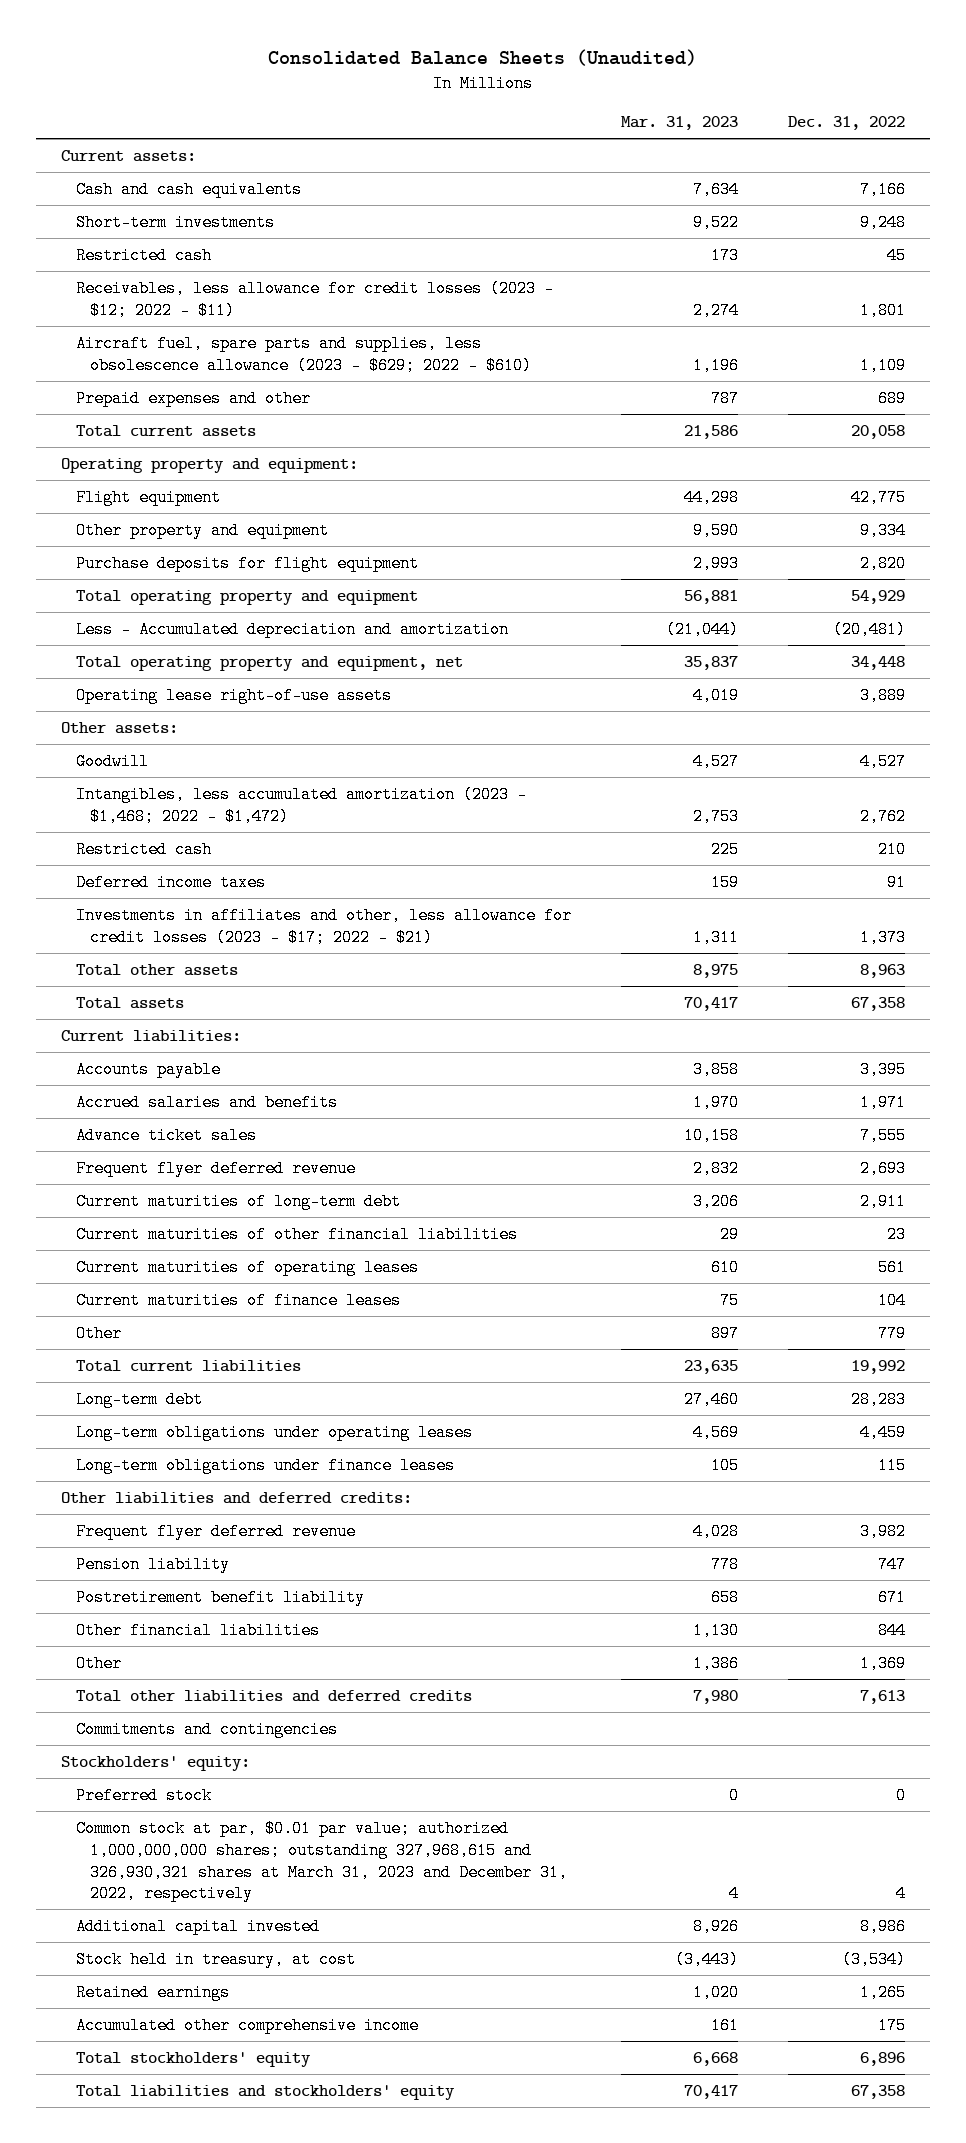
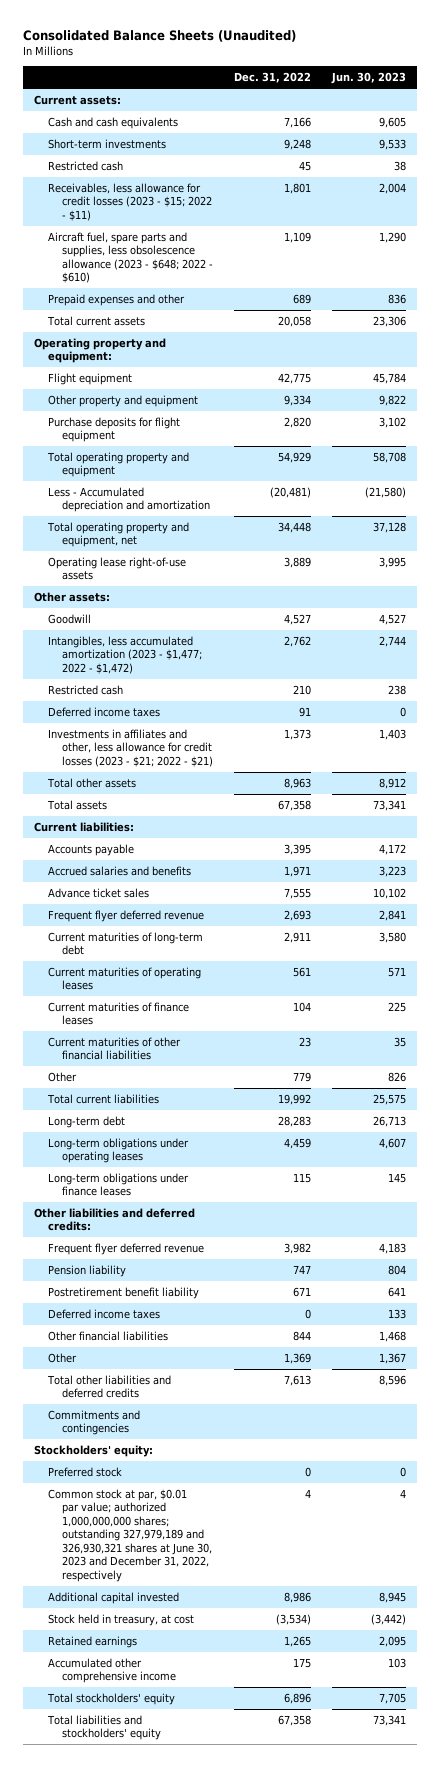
- | Mar. 31, 2023 | Dec. 31, 2022
+ | Dec. 31, 2022 | Jun. 30, 2023
- Receivables, less allowance for credit losses (2023 - $12; 2022 - $11) | 2,274 | 1,801
- Aircraft fuel, spare parts and supplies, less obsolescence allowance (2023 - $629; 2022 - $610) | 1,196 | 1,109
+ Receivables, less allowance for credit losses (2023 - $15; 2022 - $11) | 1,801 | 2,004
+ Aircraft fuel, spare parts and supplies, less obsolescence allowance (2023 - $648; 2022 - $610) | 1,109 | 1,290
- Intangibles, less accumulated amortization (2023 - $1,468; 2022 - $1,472) | 2,753 | 2,762
+ Intangibles, less accumulated amortization (2023 - $1,477; 2022 - $1,472) | 2,762 | 2,744
- Investments in affiliates and other, less allowance for credit losses (2023 - $17; 2022 - $21) | 1,311 | 1,373
+ Investments in affiliates and other, less allowance for credit losses (2023 - $21; 2022 - $21) | 1,373 | 1,403
moved down: Current maturities of other financial liabilities | 23 | 35
+ Deferred income taxes | 0 | 133
- Common stock at par, $0.01 par value; authorized 1,000,000,000 shares; outstanding 327,968,615 and 326,930,321 shares at March 31, 2023 and December 31, 2022, respectively | 4 | 4
+ Common stock at par, $0.01 par value; authorized 1,000,000,000 shares; outstanding 327,979,189 and 326,930,321 shares at June 30, 2023 and December 31, 2022, respectively | 4 | 4

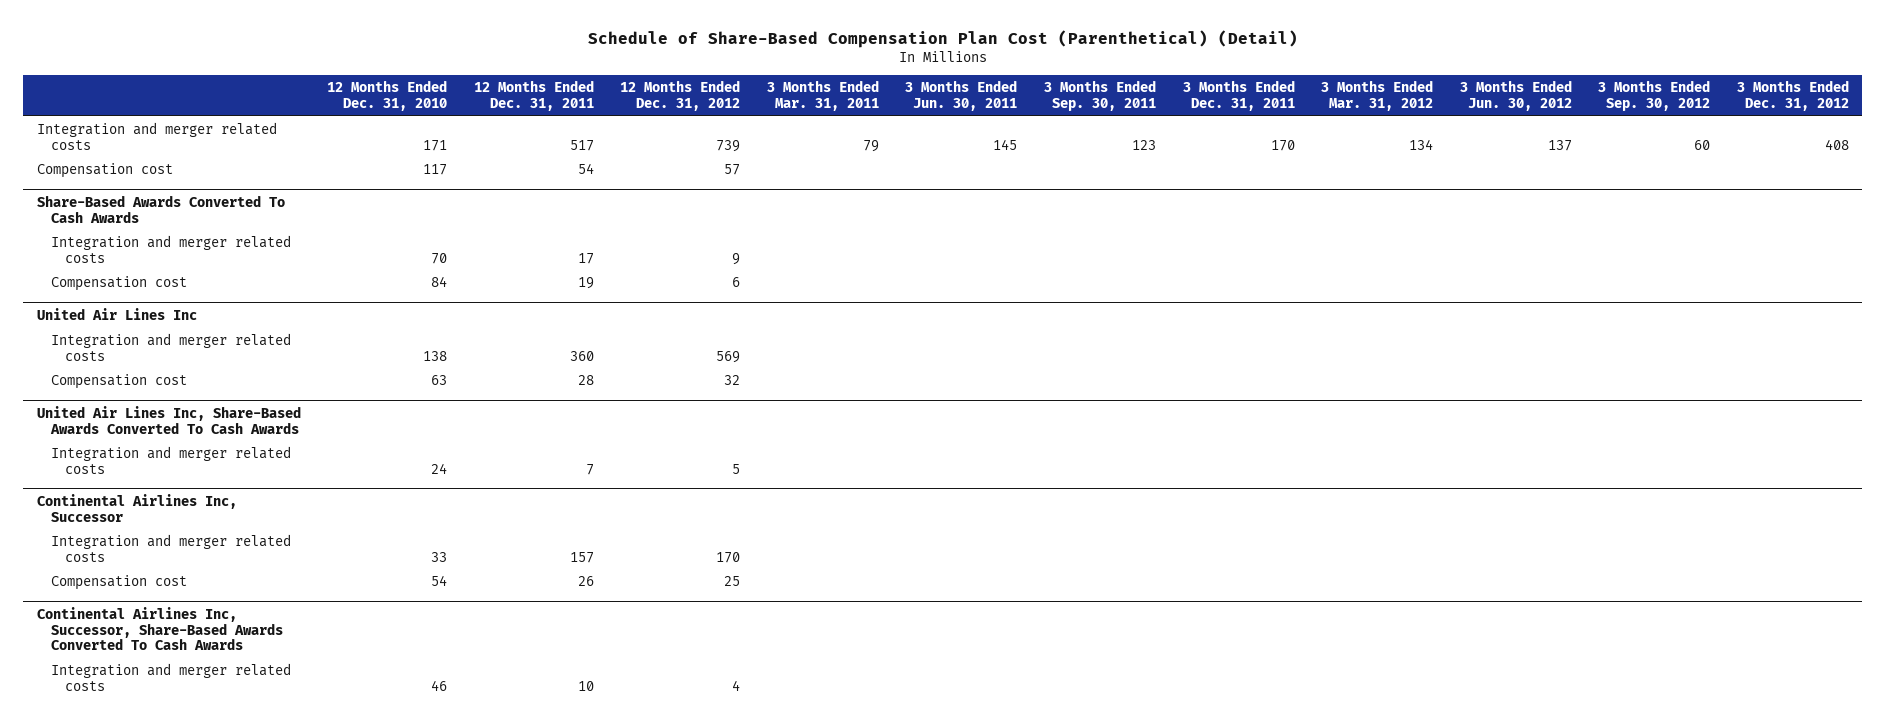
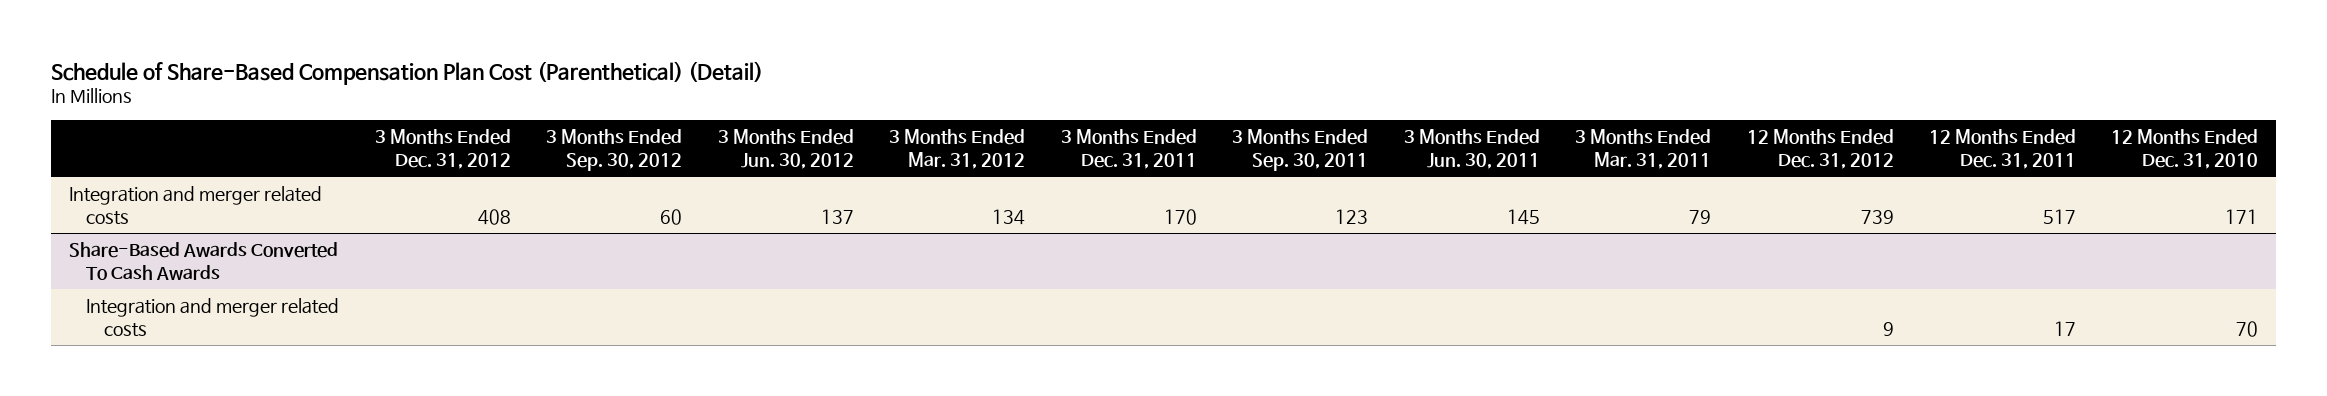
- | 12 Months Ended Dec. 31, 2010 | 12 Months Ended Dec. 31, 2011 | 12 Months Ended Dec. 31, 2012 | 3 Months Ended Mar. 31, 2011 | 3 Months Ended Jun. 30, 2011 | 3 Months Ended Sep. 30, 2011 | 3 Months Ended Dec. 31, 2011 | 3 Months Ended Mar. 31, 2012 | 3 Months Ended Jun. 30, 2012 | 3 Months Ended Sep. 30, 2012 | 3 Months Ended Dec. 31, 2012
+ | 3 Months Ended Dec. 31, 2012 | 3 Months Ended Sep. 30, 2012 | 3 Months Ended Jun. 30, 2012 | 3 Months Ended Mar. 31, 2012 | 3 Months Ended Dec. 31, 2011 | 3 Months Ended Sep. 30, 2011 | 3 Months Ended Jun. 30, 2011 | 3 Months Ended Mar. 31, 2011 | 12 Months Ended Dec. 31, 2012 | 12 Months Ended Dec. 31, 2011 | 12 Months Ended Dec. 31, 2010
- Compensation cost | 117 | 54 | 57 | | | | | | | |
@ Share-Based Awards Converted To Cash Awards
- Compensation cost | 84 | 19 | 6 | | | | | | | |
- United Air Lines Inc
- Integration and merger related costs | 138 | 360 | 569 | | | | | | | |
- Compensation cost | 63 | 28 | 32 | | | | | | | |
- United Air Lines Inc, Share-Based Awards Converted To Cash Awards
- Integration and merger related costs | 24 | 7 | 5 | | | | | | | |
- Continental Airlines Inc, Successor
- Integration and merger related costs | 33 | 157 | 170 | | | | | | | |
- Compensation cost | 54 | 26 | 25 | | | | | | | |
- Continental Airlines Inc, Successor, Share-Based Awards Converted To Cash Awards
- Integration and merger related costs | 46 | 10 | 4 | | | | | | | |

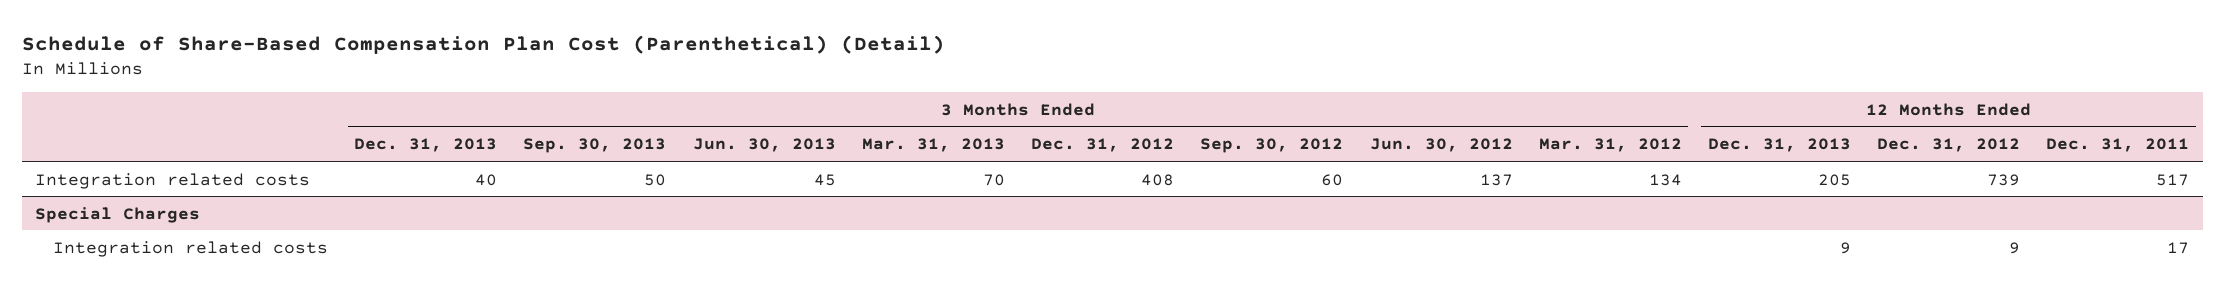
- | 3 Months Ended Dec. 31, 2012 | 3 Months Ended Sep. 30, 2012 | 3 Months Ended Jun. 30, 2012 | 3 Months Ended Mar. 31, 2012 | 3 Months Ended Dec. 31, 2011 | 3 Months Ended Sep. 30, 2011 | 3 Months Ended Jun. 30, 2011 | 3 Months Ended Mar. 31, 2011 | 12 Months Ended Dec. 31, 2012 | 12 Months Ended Dec. 31, 2011 | 12 Months Ended Dec. 31, 2010
+ | 3 Months Ended Dec. 31, 2013 | 3 Months Ended Sep. 30, 2013 | 3 Months Ended Jun. 30, 2013 | 3 Months Ended Mar. 31, 2013 | 3 Months Ended Dec. 31, 2012 | 3 Months Ended Sep. 30, 2012 | 3 Months Ended Jun. 30, 2012 | 3 Months Ended Mar. 31, 2012 | 12 Months Ended Dec. 31, 2013 | 12 Months Ended Dec. 31, 2012 | 12 Months Ended Dec. 31, 2011
- Integration and merger related costs | 408 | 60 | 137 | 134 | 170 | 123 | 145 | 79 | 739 | 517 | 171
- Share-Based Awards Converted To Cash Awards
- Integration and merger related costs | | | | | | | | | 9 | 17 | 70
+ Integration related costs | 40 | 50 | 45 | 70 | 408 | 60 | 137 | 134 | 205 | 739 | 517
+ Special Charges
+ Integration related costs | | | | | | | | | 9 | 9 | 17

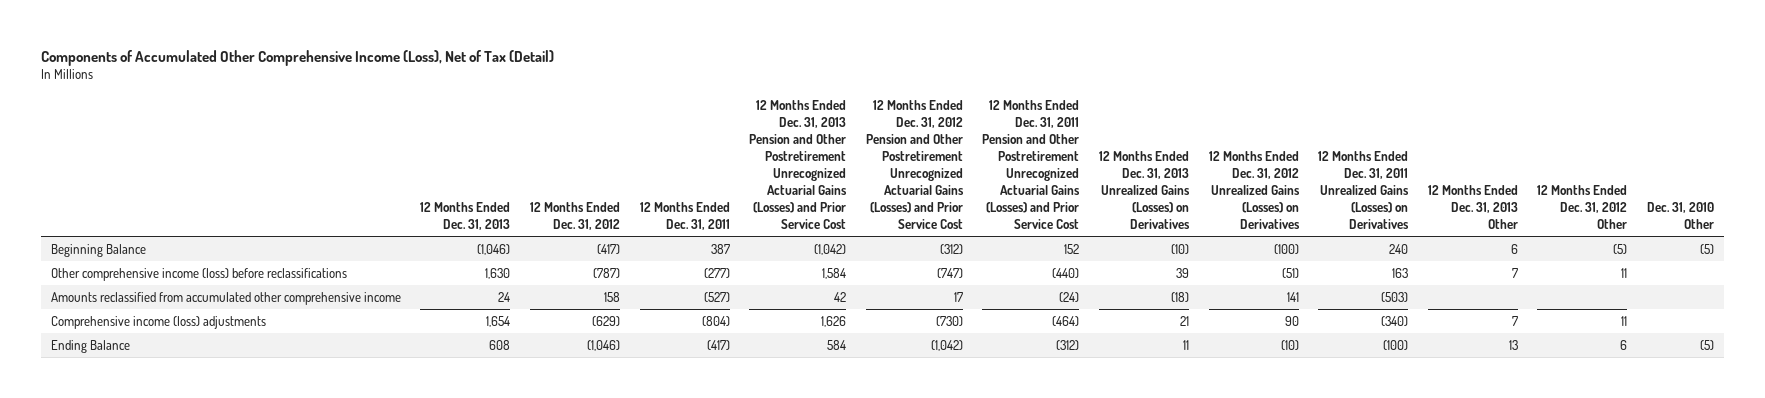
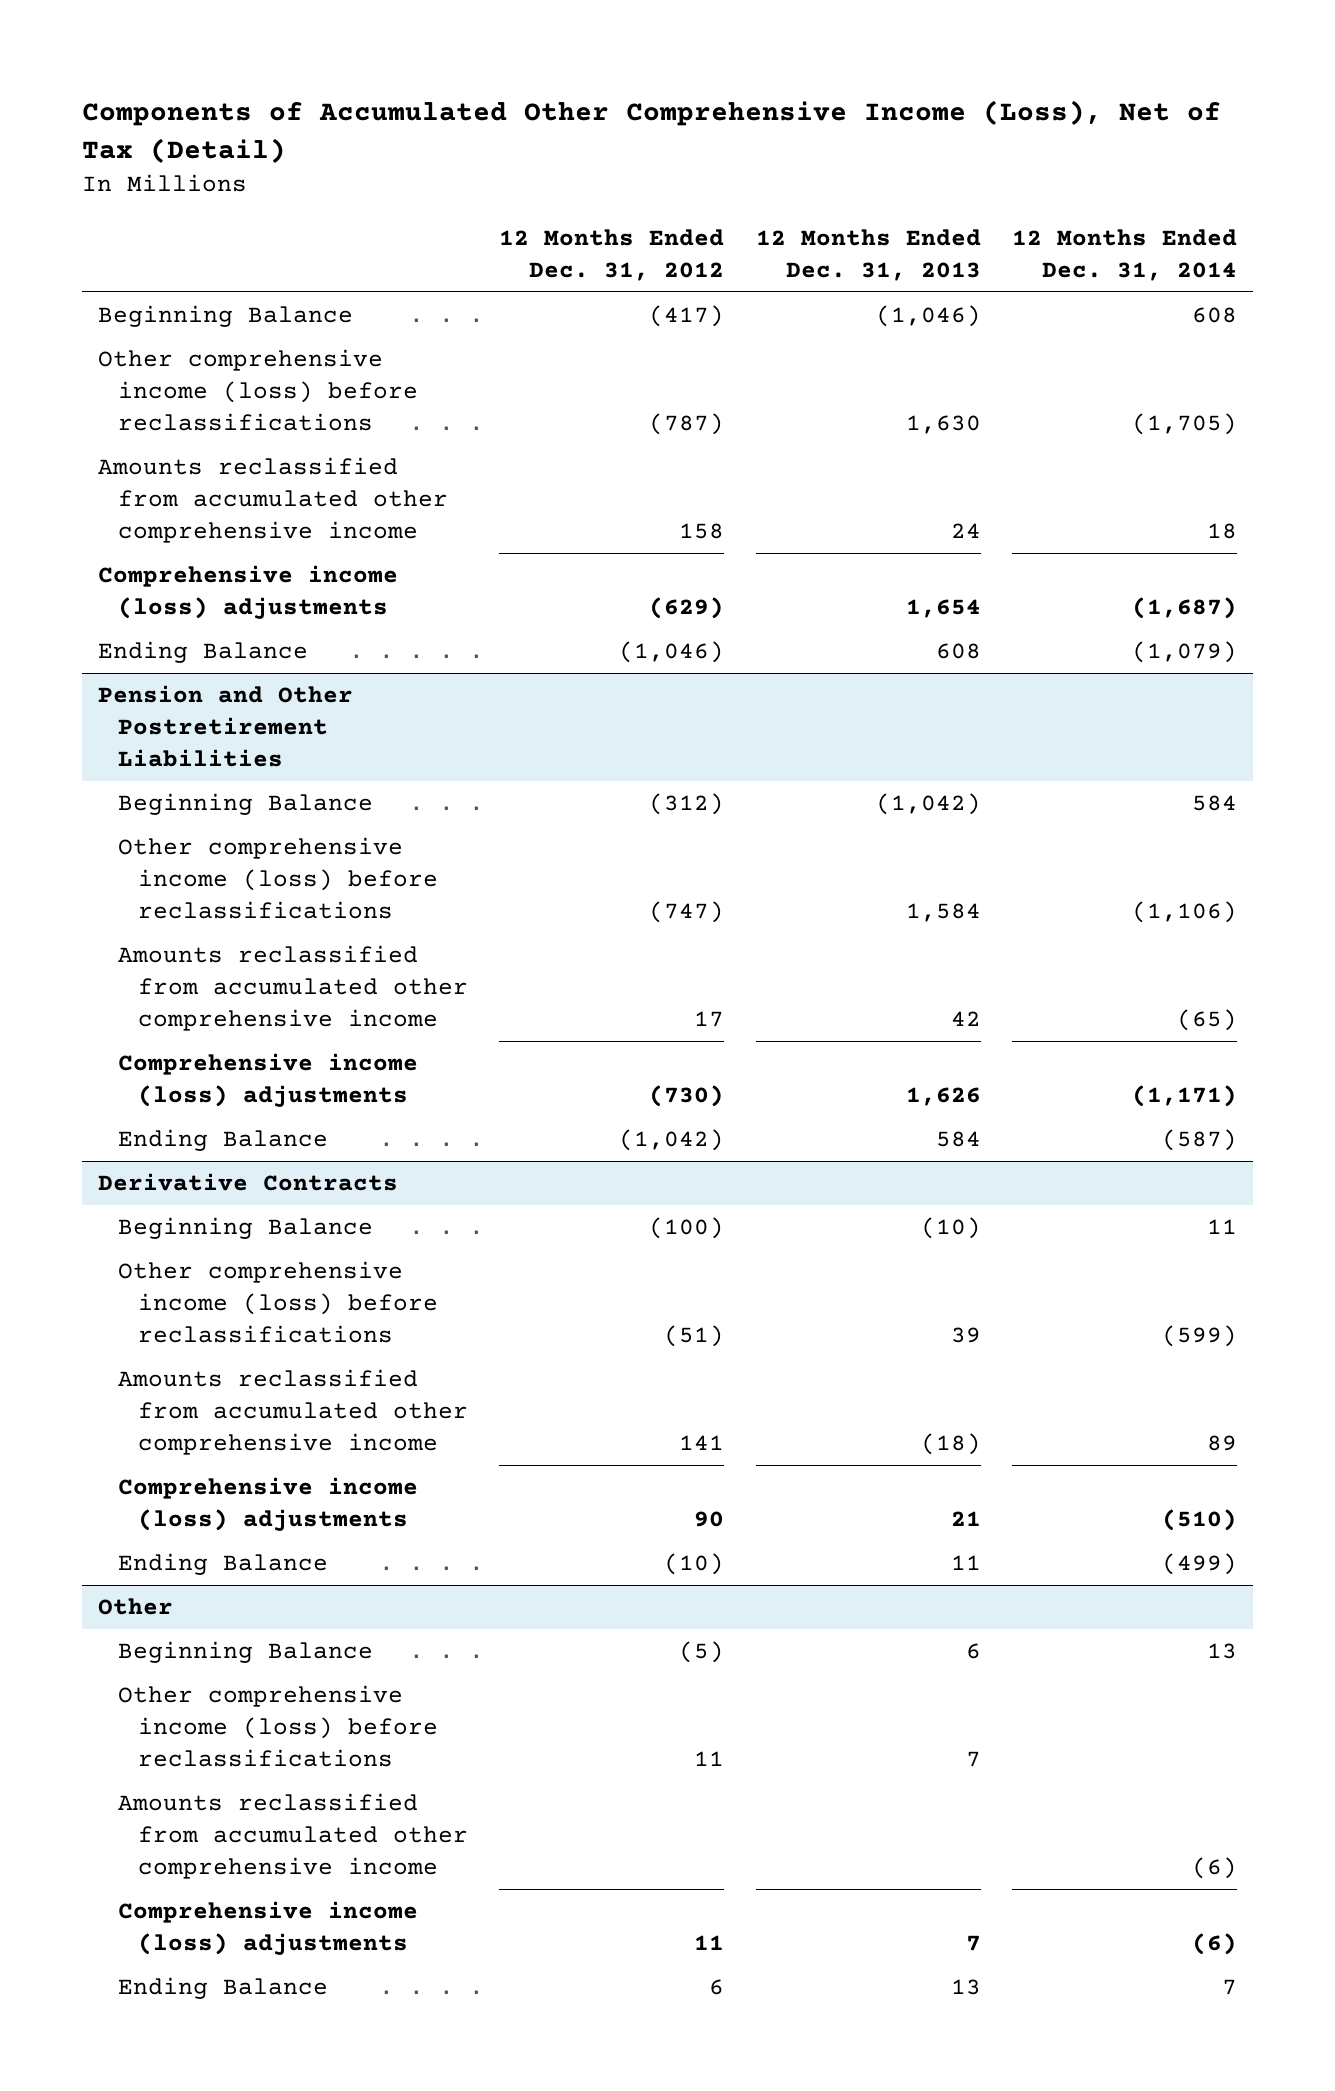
- | 12 Months Ended Dec. 31, 2013 | 12 Months Ended Dec. 31, 2012 | 12 Months Ended Dec. 31, 2011 | 12 Months Ended Dec. 31, 2013 Pension and Other Postretirement Unrecognized Actuarial Gains (Losses) and Prior Service Cost | 12 Months Ended Dec. 31, 2012 Pension and Other Postretirement Unrecognized Actuarial Gains (Losses) and Prior Service Cost | 12 Months Ended Dec. 31, 2011 Pension and Other Postretirement Unrecognized Actuarial Gains (Losses) and Prior Service Cost | 12 Months Ended Dec. 31, 2013 Unrealized Gains (Losses) on Derivatives | 12 Months Ended Dec. 31, 2012 Unrealized Gains (Losses) on Derivatives | 12 Months Ended Dec. 31, 2011 Unrealized Gains (Losses) on Derivatives | 12 Months Ended Dec. 31, 2013 Other | 12 Months Ended Dec. 31, 2012 Other | Dec. 31, 2010 Other
+ | 12 Months Ended Dec. 31, 2012 | 12 Months Ended Dec. 31, 2013 | 12 Months Ended Dec. 31, 2014
+ Pension and Other Postretirement Liabilities
+ Beginning Balance | (312) | (1,042) | 584
+ Other comprehensive income (loss) before reclassifications | (747) | 1,584 | (1,106)
+ Amounts reclassified from accumulated other comprehensive income | 17 | 42 | (65)
+ Comprehensive income (loss) adjustments | (730) | 1,626 | (1,171)
+ Ending Balance | (1,042) | 584 | (587)
+ Derivative Contracts
+ Beginning Balance | (100) | (10) | 11
+ Other comprehensive income (loss) before reclassifications | (51) | 39 | (599)
+ Amounts reclassified from accumulated other comprehensive income | 141 | (18) | 89
+ Comprehensive income (loss) adjustments | 90 | 21 | (510)
+ Ending Balance | (10) | 11 | (499)
+ Other
+ Beginning Balance | (5) | 6 | 13
+ Other comprehensive income (loss) before reclassifications | 11 | 7 |
+ Amounts reclassified from accumulated other comprehensive income | | | (6)
+ Comprehensive income (loss) adjustments | 11 | 7 | (6)
+ Ending Balance | 6 | 13 | 7

